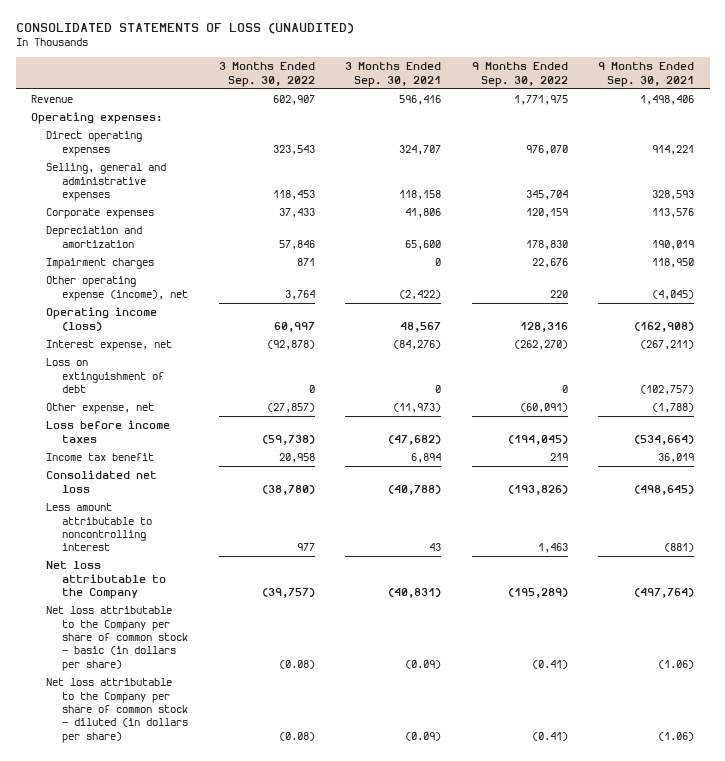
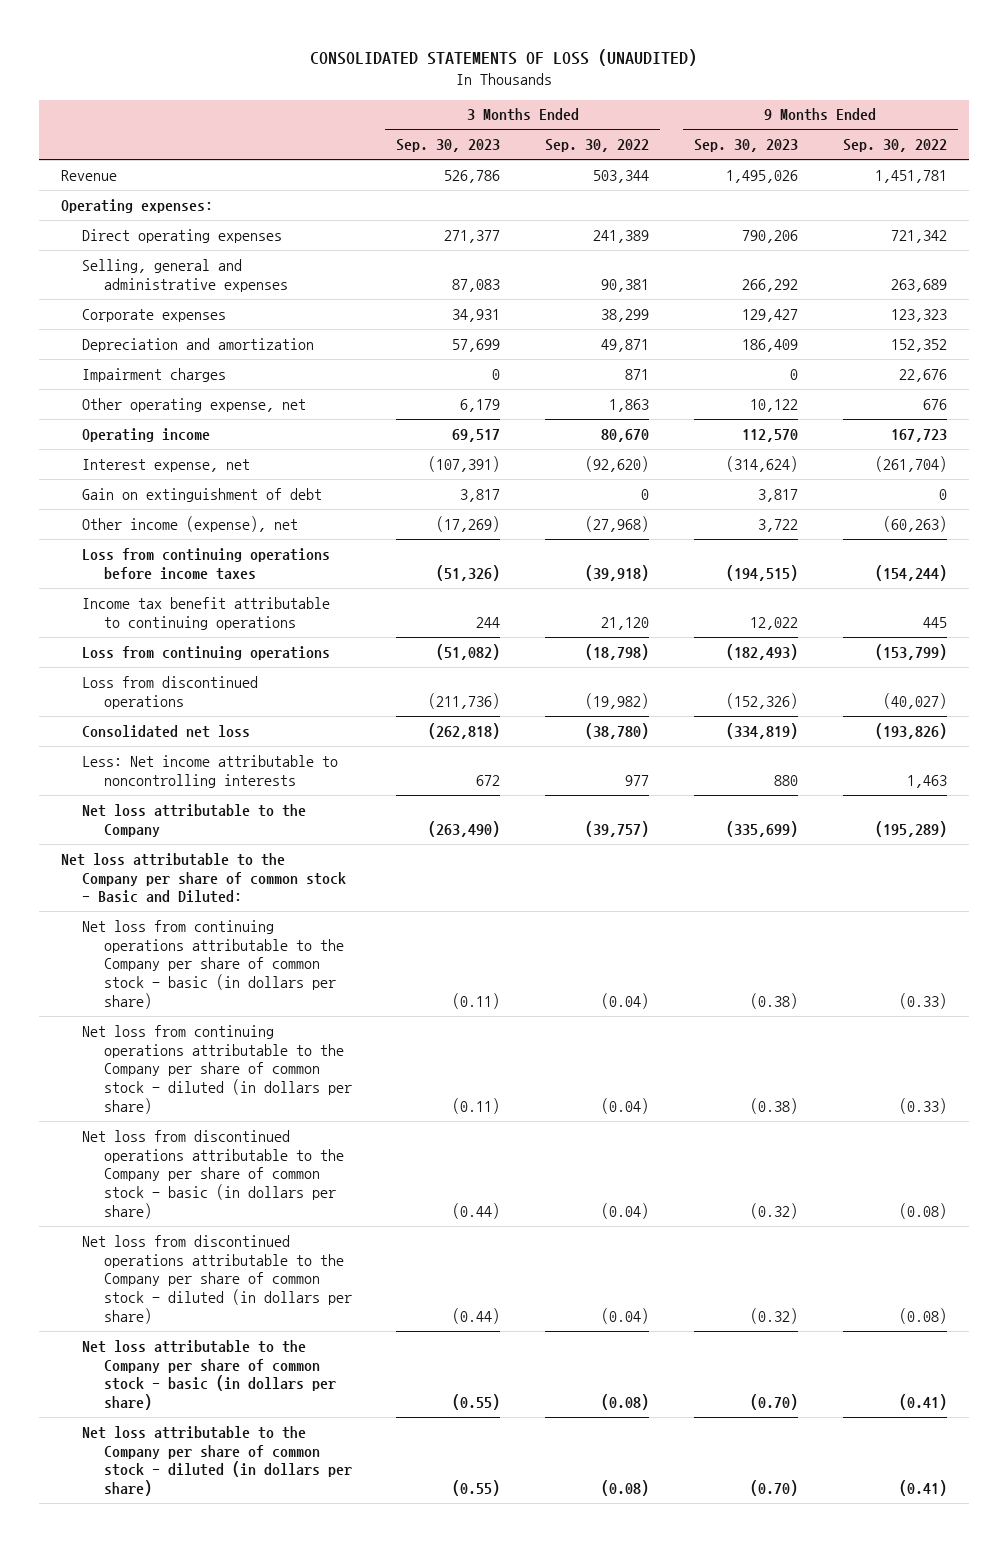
- | 3 Months Ended Sep. 30, 2022 | 3 Months Ended Sep. 30, 2021 | 9 Months Ended Sep. 30, 2022 | 9 Months Ended Sep. 30, 2021
+ | 3 Months Ended Sep. 30, 2023 | 3 Months Ended Sep. 30, 2022 | 9 Months Ended Sep. 30, 2023 | 9 Months Ended Sep. 30, 2022
- Revenue | 602,907 | 596,416 | 1,771,975 | 1,498,406
+ Revenue | 526,786 | 503,344 | 1,495,026 | 1,451,781
- Direct operating expenses | 323,543 | 324,707 | 976,070 | 914,221
- Selling, general and administrative expenses | 118,453 | 118,158 | 345,704 | 328,593
- Corporate expenses | 37,433 | 41,806 | 120,159 | 113,576
- Depreciation and amortization | 57,846 | 65,600 | 178,830 | 190,019
+ Direct operating expenses | 271,377 | 241,389 | 790,206 | 721,342
+ Selling, general and administrative expenses | 87,083 | 90,381 | 266,292 | 263,689
+ Corporate expenses | 34,931 | 38,299 | 129,427 | 123,323
+ Depreciation and amortization | 57,699 | 49,871 | 186,409 | 152,352
- Other operating expense (income), net | 3,764 | (2,422) | 220 | (4,045)
- Operating income (loss) | 60,997 | 48,567 | 128,316 | (162,908)
- Interest expense, net | (92,878) | (84,276) | (262,270) | (267,211)
- Loss on extinguishment of debt | 0 | 0 | 0 | (102,757)
- Other expense, net | (27,857) | (11,973) | (60,091) | (1,788)
- Loss before income taxes | (59,738) | (47,682) | (194,045) | (534,664)
- Income tax benefit | 20,958 | 6,894 | 219 | 36,019
+ Other operating expense, net | 6,179 | 1,863 | 10,122 | 676
+ Operating income | 69,517 | 80,670 | 112,570 | 167,723
+ Interest expense, net | (107,391) | (92,620) | (314,624) | (261,704)
+ Gain on extinguishment of debt | 3,817 | 0 | 3,817 | 0
+ Other income (expense), net | (17,269) | (27,968) | 3,722 | (60,263)
+ Loss from continuing operations before income taxes | (51,326) | (39,918) | (194,515) | (154,244)
+ Income tax benefit attributable to continuing operations | 244 | 21,120 | 12,022 | 445
+ Loss from continuing operations | (51,082) | (18,798) | (182,493) | (153,799)
+ Loss from discontinued operations | (211,736) | (19,982) | (152,326) | (40,027)
- Less amount attributable to noncontrolling interest | 977 | 43 | 1,463 | (881)
+ Less: Net income attributable to noncontrolling interests | 672 | 977 | 880 | 1,463
+ Net loss attributable to the Company per share of common stock - Basic and Diluted:
+ Net loss from continuing operations attributable to the Company per share of common stock - basic (in dollars per share) | (0.11) | (0.04) | (0.38) | (0.33)
+ Net loss from continuing operations attributable to the Company per share of common stock - diluted (in dollars per share) | (0.11) | (0.04) | (0.38) | (0.33)
+ Net loss from discontinued operations attributable to the Company per share of common stock - basic (in dollars per share) | (0.44) | (0.04) | (0.32) | (0.08)
+ Net loss from discontinued operations attributable to the Company per share of common stock - diluted (in dollars per share) | (0.44) | (0.04) | (0.32) | (0.08)

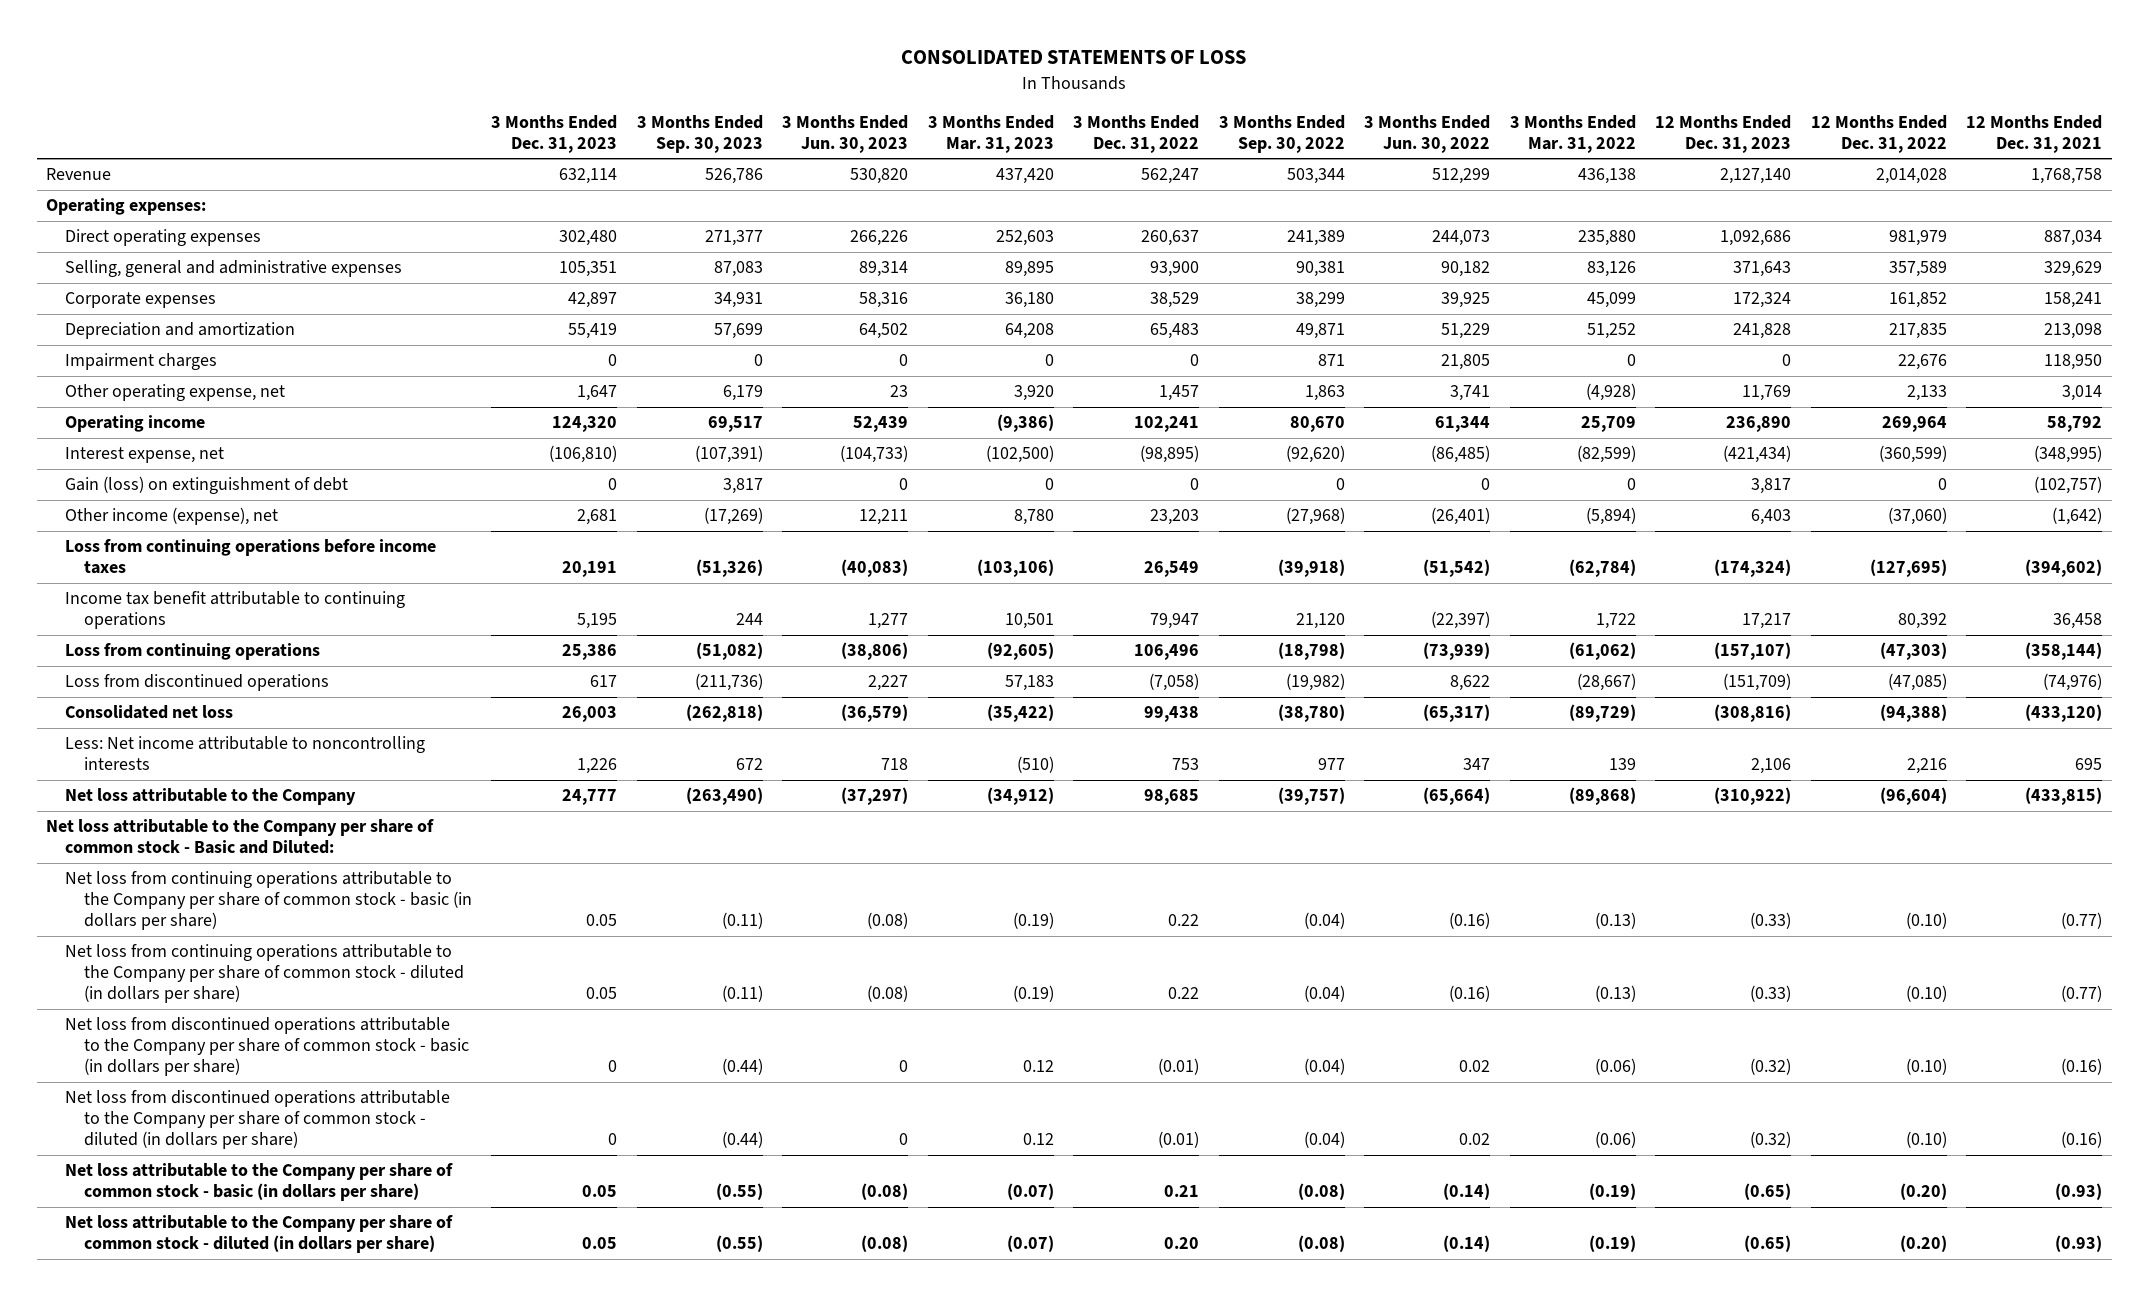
- CONSOLIDATED STATEMENTS OF LOSS (UNAUDITED)
+ CONSOLIDATED STATEMENTS OF LOSS
- | 3 Months Ended Sep. 30, 2023 | 3 Months Ended Sep. 30, 2022 | 9 Months Ended Sep. 30, 2023 | 9 Months Ended Sep. 30, 2022
+ | 3 Months Ended Dec. 31, 2023 | 3 Months Ended Sep. 30, 2023 | 3 Months Ended Jun. 30, 2023 | 3 Months Ended Mar. 31, 2023 | 3 Months Ended Dec. 31, 2022 | 3 Months Ended Sep. 30, 2022 | 3 Months Ended Jun. 30, 2022 | 3 Months Ended Mar. 31, 2022 | 12 Months Ended Dec. 31, 2023 | 12 Months Ended Dec. 31, 2022 | 12 Months Ended Dec. 31, 2021
- Gain on extinguishment of debt | 3,817 | 0 | 3,817 | 0
+ Gain (loss) on extinguishment of debt | 0 | 3,817 | 0 | 0 | 0 | 0 | 0 | 0 | 3,817 | 0 | (102,757)

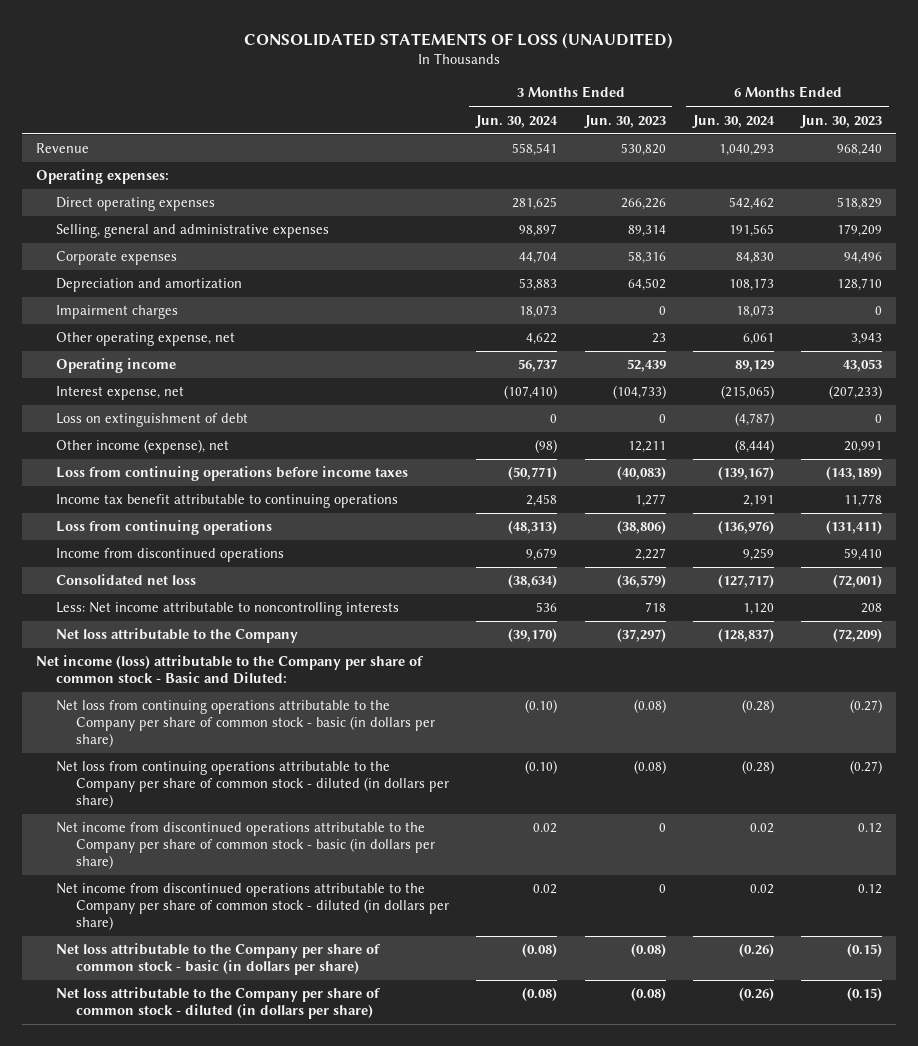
- CONSOLIDATED STATEMENTS OF LOSS
+ CONSOLIDATED STATEMENTS OF LOSS (UNAUDITED)
- | 3 Months Ended Dec. 31, 2023 | 3 Months Ended Sep. 30, 2023 | 3 Months Ended Jun. 30, 2023 | 3 Months Ended Mar. 31, 2023 | 3 Months Ended Dec. 31, 2022 | 3 Months Ended Sep. 30, 2022 | 3 Months Ended Jun. 30, 2022 | 3 Months Ended Mar. 31, 2022 | 12 Months Ended Dec. 31, 2023 | 12 Months Ended Dec. 31, 2022 | 12 Months Ended Dec. 31, 2021
+ | 3 Months Ended Jun. 30, 2024 | 3 Months Ended Jun. 30, 2023 | 6 Months Ended Jun. 30, 2024 | 6 Months Ended Jun. 30, 2023
- Gain (loss) on extinguishment of debt | 0 | 3,817 | 0 | 0 | 0 | 0 | 0 | 0 | 3,817 | 0 | (102,757)
+ Loss on extinguishment of debt | 0 | 0 | (4,787) | 0
- Loss from discontinued operations | 617 | (211,736) | 2,227 | 57,183 | (7,058) | (19,982) | 8,622 | (28,667) | (151,709) | (47,085) | (74,976)
+ Income from discontinued operations | 9,679 | 2,227 | 9,259 | 59,410
- Net loss attributable to the Company per share of common stock - Basic and Diluted:
+ Net income (loss) attributable to the Company per share of common stock - Basic and Diluted:
- Net loss from discontinued operations attributable to the Company per share of common stock - basic (in dollars per share) | 0 | (0.44) | 0 | 0.12 | (0.01) | (0.04) | 0.02 | (0.06) | (0.32) | (0.10) | (0.16)
- Net loss from discontinued operations attributable to the Company per share of common stock - diluted (in dollars per share) | 0 | (0.44) | 0 | 0.12 | (0.01) | (0.04) | 0.02 | (0.06) | (0.32) | (0.10) | (0.16)
+ Net income from discontinued operations attributable to the Company per share of common stock - basic (in dollars per share) | 0.02 | 0 | 0.02 | 0.12
+ Net income from discontinued operations attributable to the Company per share of common stock - diluted (in dollars per share) | 0.02 | 0 | 0.02 | 0.12

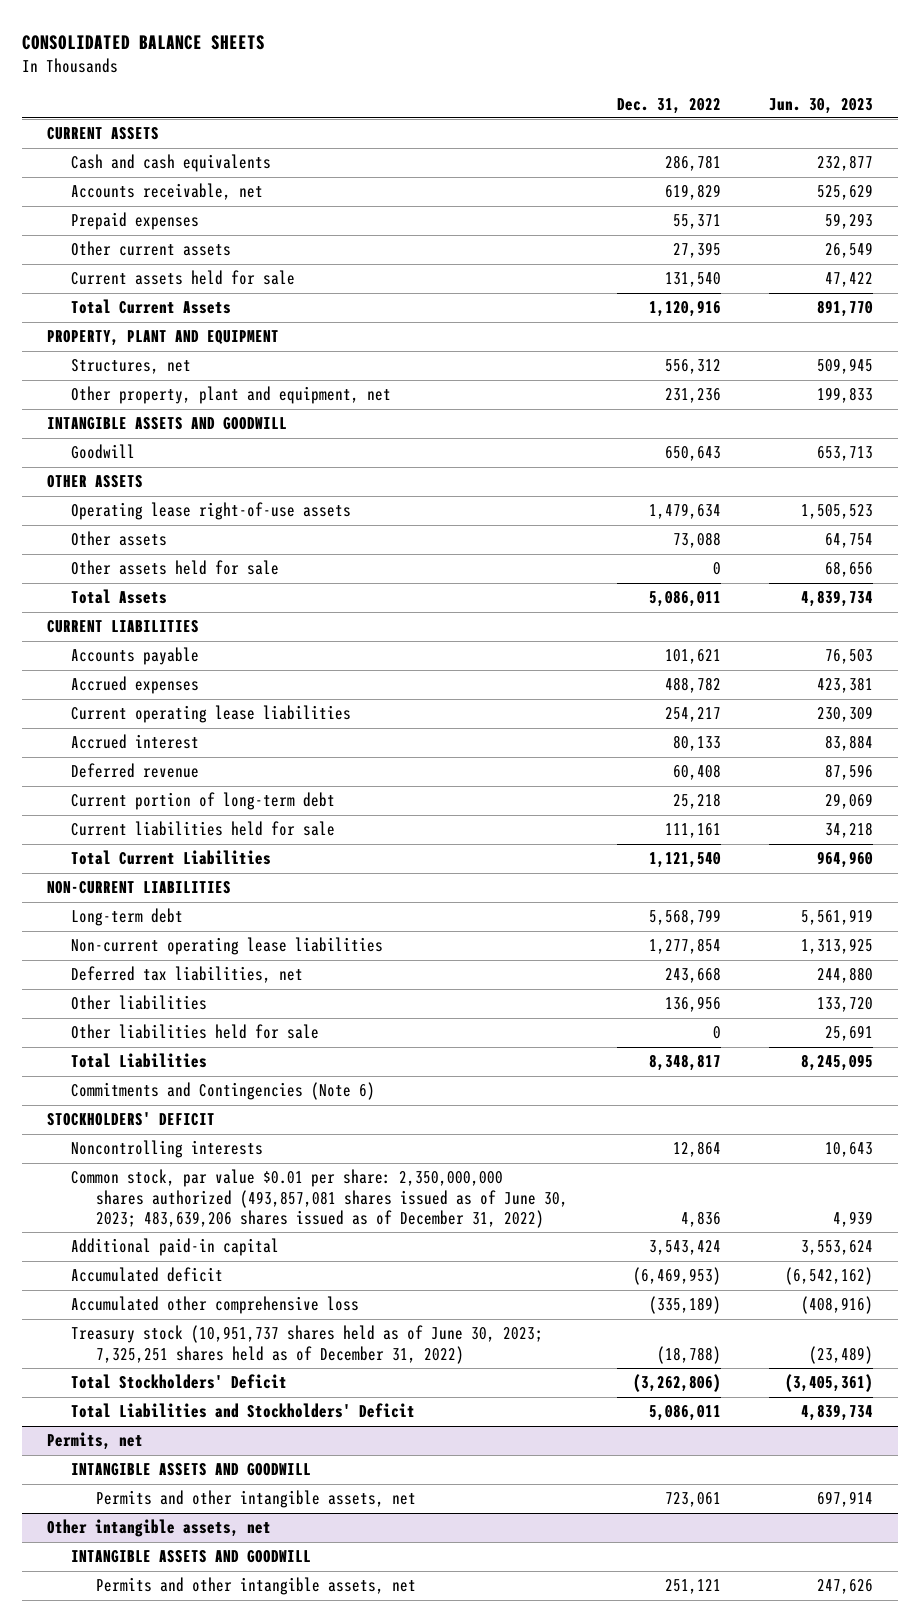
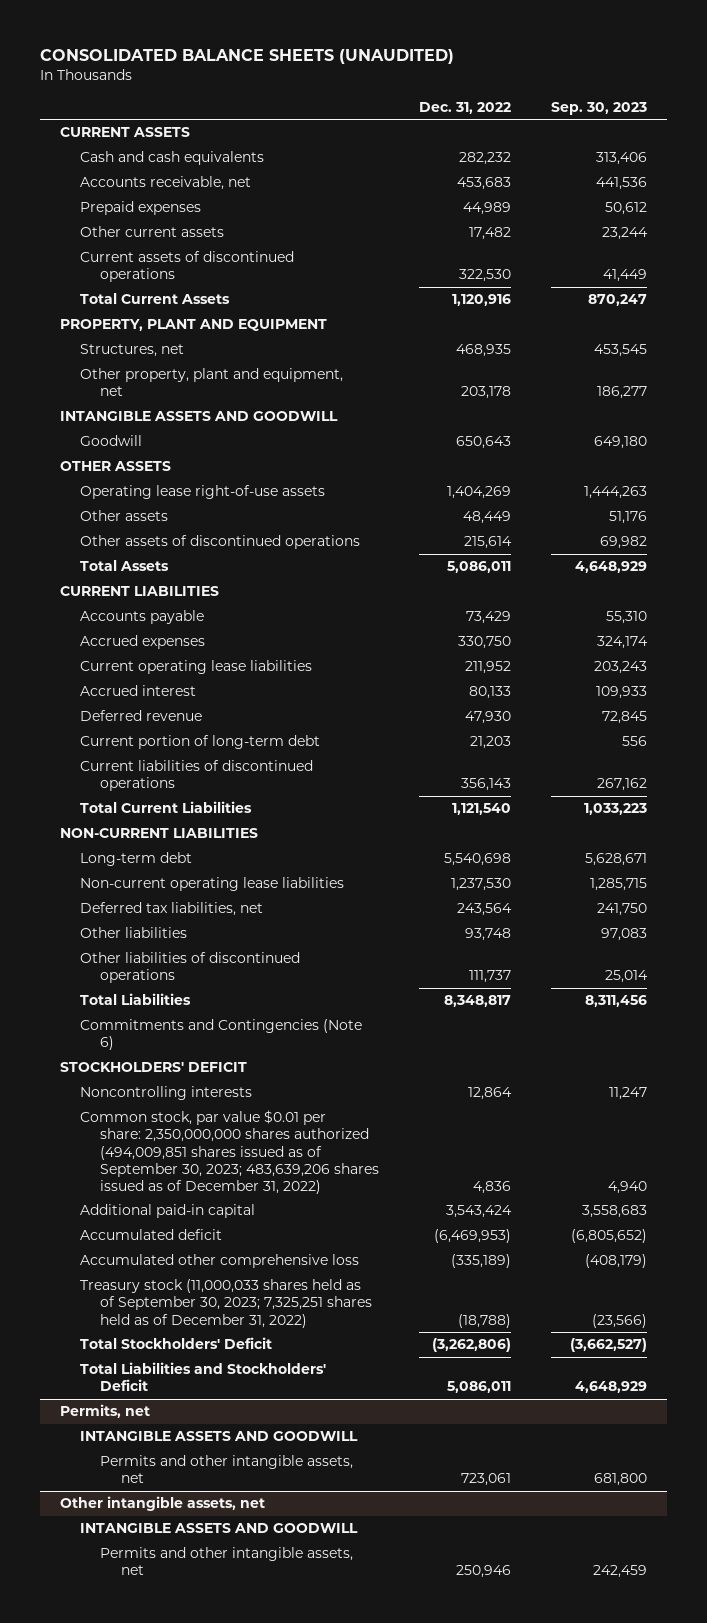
- CONSOLIDATED BALANCE SHEETS
+ CONSOLIDATED BALANCE SHEETS (UNAUDITED)
- | Dec. 31, 2022 | Jun. 30, 2023
+ | Dec. 31, 2022 | Sep. 30, 2023
- Cash and cash equivalents | 286,781 | 232,877
- Accounts receivable, net | 619,829 | 525,629
- Prepaid expenses | 55,371 | 59,293
- Other current assets | 27,395 | 26,549
- Current assets held for sale | 131,540 | 47,422
+ Cash and cash equivalents | 282,232 | 313,406
+ Accounts receivable, net | 453,683 | 441,536
+ Prepaid expenses | 44,989 | 50,612
+ Other current assets | 17,482 | 23,244
+ Current assets of discontinued operations | 322,530 | 41,449
- Structures, net | 556,312 | 509,945
- Other property, plant and equipment, net | 231,236 | 199,833
+ Structures, net | 468,935 | 453,545
+ Other property, plant and equipment, net | 203,178 | 186,277
- Operating lease right-of-use assets | 1,479,634 | 1,505,523
- Other assets | 73,088 | 64,754
- Other assets held for sale | 0 | 68,656
+ Operating lease right-of-use assets | 1,404,269 | 1,444,263
+ Other assets | 48,449 | 51,176
+ Other assets of discontinued operations | 215,614 | 69,982
- Accounts payable | 101,621 | 76,503
- Accrued expenses | 488,782 | 423,381
- Current operating lease liabilities | 254,217 | 230,309
+ Accounts payable | 73,429 | 55,310
+ Accrued expenses | 330,750 | 324,174
+ Current operating lease liabilities | 211,952 | 203,243
- Deferred revenue | 60,408 | 87,596
- Current portion of long-term debt | 25,218 | 29,069
- Current liabilities held for sale | 111,161 | 34,218
+ Deferred revenue | 47,930 | 72,845
+ Current portion of long-term debt | 21,203 | 556
+ Current liabilities of discontinued operations | 356,143 | 267,162
- Long-term debt | 5,568,799 | 5,561,919
- Non-current operating lease liabilities | 1,277,854 | 1,313,925
- Deferred tax liabilities, net | 243,668 | 244,880
- Other liabilities | 136,956 | 133,720
- Other liabilities held for sale | 0 | 25,691
+ Long-term debt | 5,540,698 | 5,628,671
+ Non-current operating lease liabilities | 1,237,530 | 1,285,715
+ Deferred tax liabilities, net | 243,564 | 241,750
+ Other liabilities | 93,748 | 97,083
+ Other liabilities of discontinued operations | 111,737 | 25,014
- Common stock, par value $0.01 per share: 2,350,000,000 shares authorized (493,857,081 shares issued as of June 30, 2023; 483,639,206 shares issued as of December 31, 2022) | 4,836 | 4,939
+ Common stock, par value $0.01 per share: 2,350,000,000 shares authorized (494,009,851 shares issued as of September 30, 2023; 483,639,206 shares issued as of December 31, 2022) | 4,836 | 4,940
- Treasury stock (10,951,737 shares held as of June 30, 2023; 7,325,251 shares held as of December 31, 2022) | (18,788) | (23,489)
+ Treasury stock (11,000,033 shares held as of September 30, 2023; 7,325,251 shares held as of December 31, 2022) | (18,788) | (23,566)
@ Other intangible assets, net
- Permits and other intangible assets, net | 251,121 | 247,626
+ Permits and other intangible assets, net | 250,946 | 242,459

